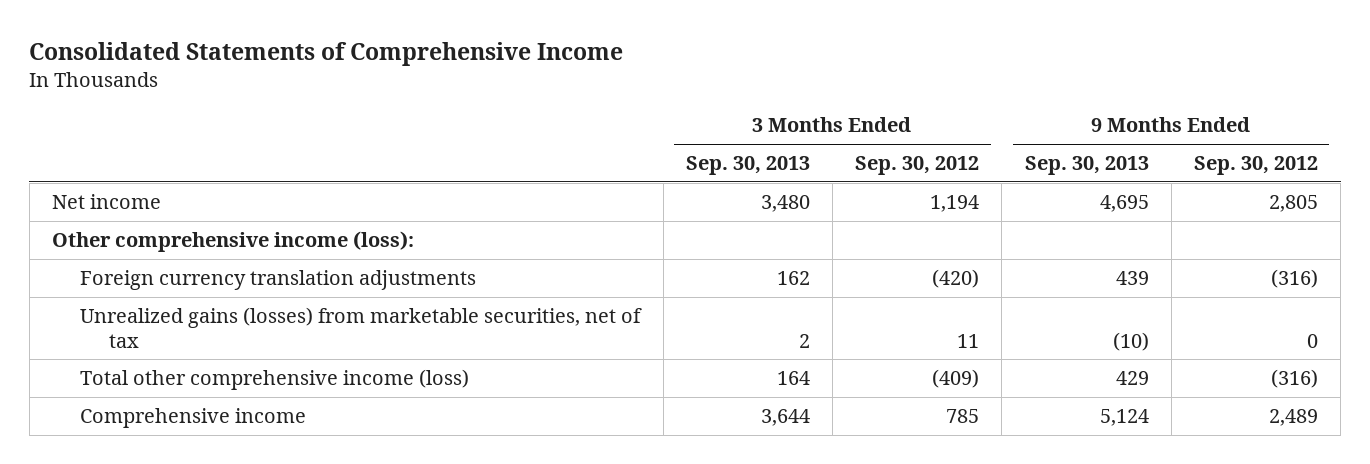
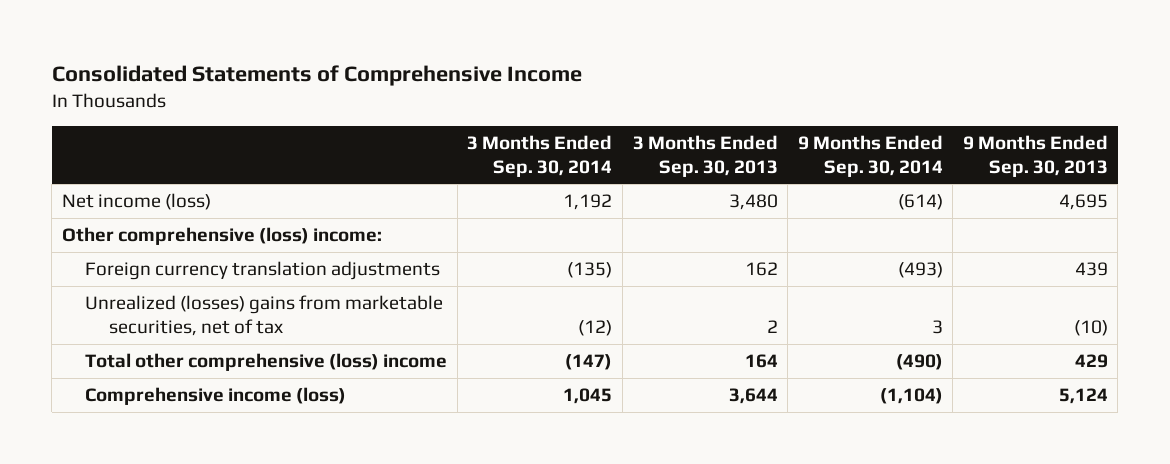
- | 3 Months Ended Sep. 30, 2013 | 3 Months Ended Sep. 30, 2012 | 9 Months Ended Sep. 30, 2013 | 9 Months Ended Sep. 30, 2012
+ | 3 Months Ended Sep. 30, 2014 | 3 Months Ended Sep. 30, 2013 | 9 Months Ended Sep. 30, 2014 | 9 Months Ended Sep. 30, 2013
- Net income | 3,480 | 1,194 | 4,695 | 2,805
- Other comprehensive income (loss):
+ Net income (loss) | 1,192 | 3,480 | (614) | 4,695
+ Other comprehensive (loss) income:
- Unrealized gains (losses) from marketable securities, net of tax | 2 | 11 | (10) | 0
- Total other comprehensive income (loss) | 164 | (409) | 429 | (316)
- Comprehensive income | 3,644 | 785 | 5,124 | 2,489
+ Unrealized (losses) gains from marketable securities, net of tax | (12) | 2 | 3 | (10)
+ Total other comprehensive (loss) income | (147) | 164 | (490) | 429
+ Comprehensive income (loss) | 1,045 | 3,644 | (1,104) | 5,124

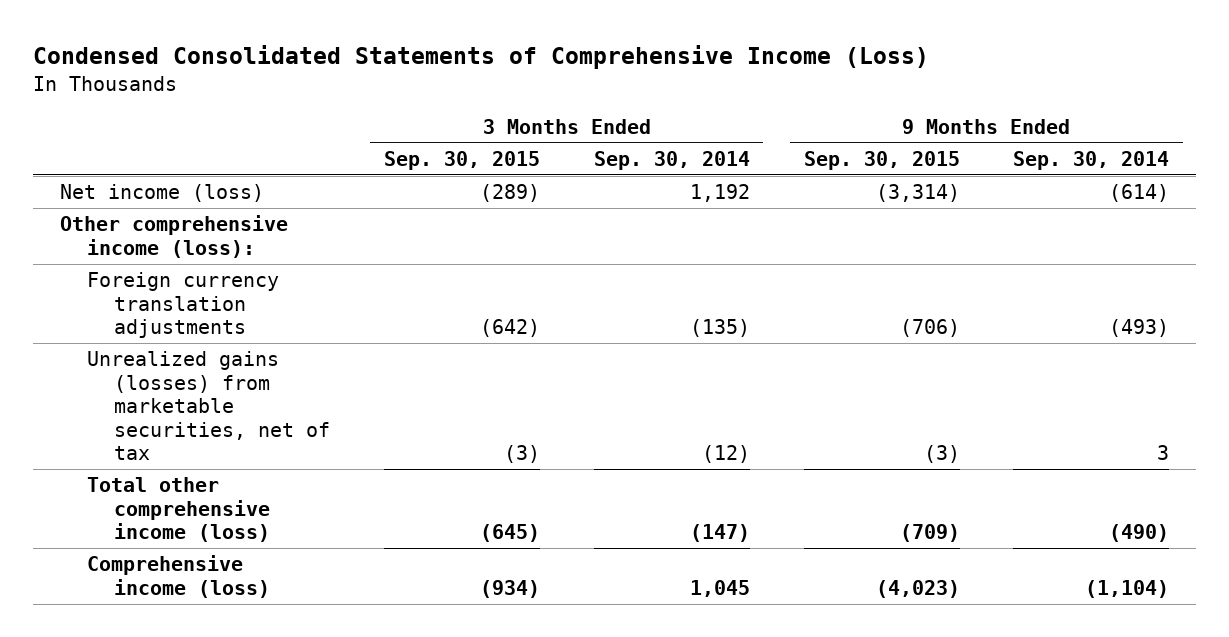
- Consolidated Statements of Comprehensive Income
+ Condensed Consolidated Statements of Comprehensive Income (Loss)
- | 3 Months Ended Sep. 30, 2014 | 3 Months Ended Sep. 30, 2013 | 9 Months Ended Sep. 30, 2014 | 9 Months Ended Sep. 30, 2013
+ | 3 Months Ended Sep. 30, 2015 | 3 Months Ended Sep. 30, 2014 | 9 Months Ended Sep. 30, 2015 | 9 Months Ended Sep. 30, 2014
- Other comprehensive (loss) income:
+ Other comprehensive income (loss):
- Unrealized (losses) gains from marketable securities, net of tax | (12) | 2 | 3 | (10)
- Total other comprehensive (loss) income | (147) | 164 | (490) | 429
+ Unrealized gains (losses) from marketable securities, net of tax | (3) | (12) | (3) | 3
+ Total other comprehensive income (loss) | (645) | (147) | (709) | (490)

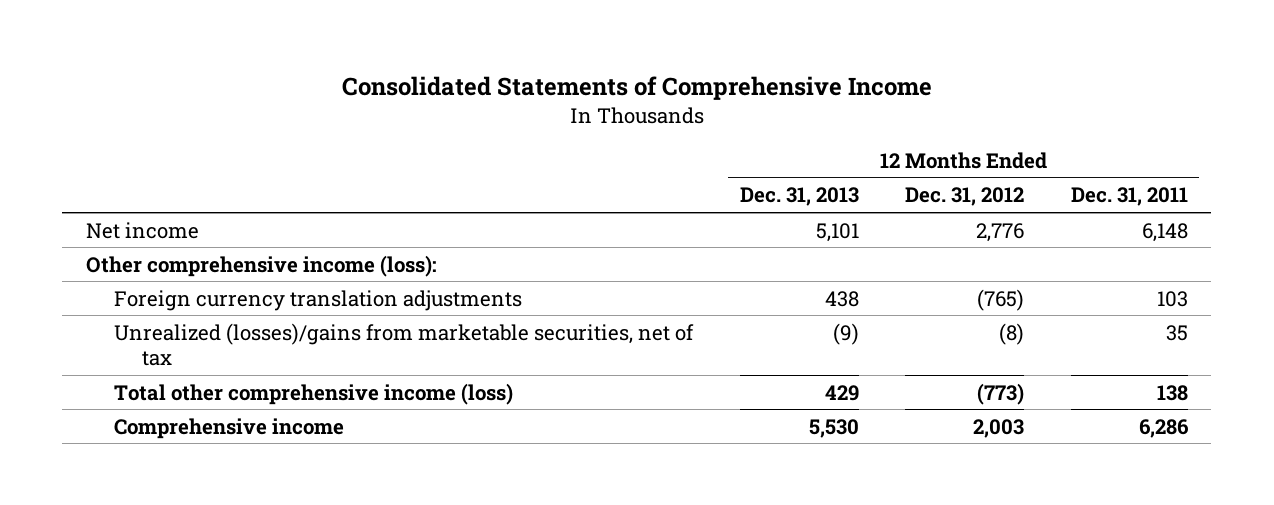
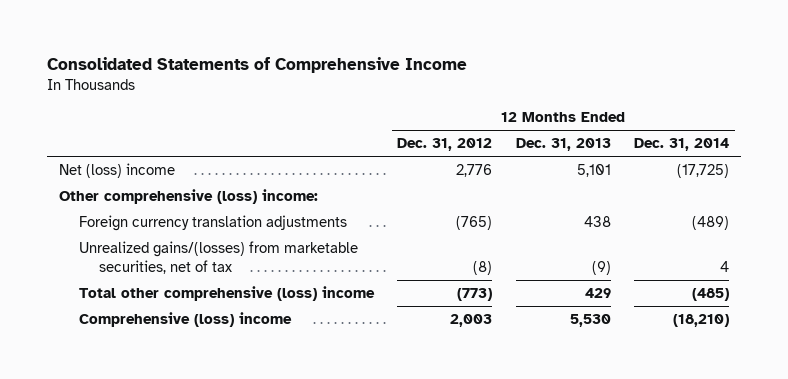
- | 12 Months Ended Dec. 31, 2013 | 12 Months Ended Dec. 31, 2012 | 12 Months Ended Dec. 31, 2011
+ | 12 Months Ended Dec. 31, 2012 | 12 Months Ended Dec. 31, 2013 | 12 Months Ended Dec. 31, 2014
- Net income | 5,101 | 2,776 | 6,148
- Other comprehensive income (loss):
+ Net (loss) income | 2,776 | 5,101 | (17,725)
+ Other comprehensive (loss) income:
- Unrealized (losses)/gains from marketable securities, net of tax | (9) | (8) | 35
- Total other comprehensive income (loss) | 429 | (773) | 138
- Comprehensive income | 5,530 | 2,003 | 6,286
+ Unrealized gains/(losses) from marketable securities, net of tax | (8) | (9) | 4
+ Total other comprehensive (loss) income | (773) | 429 | (485)
+ Comprehensive (loss) income | 2,003 | 5,530 | (18,210)

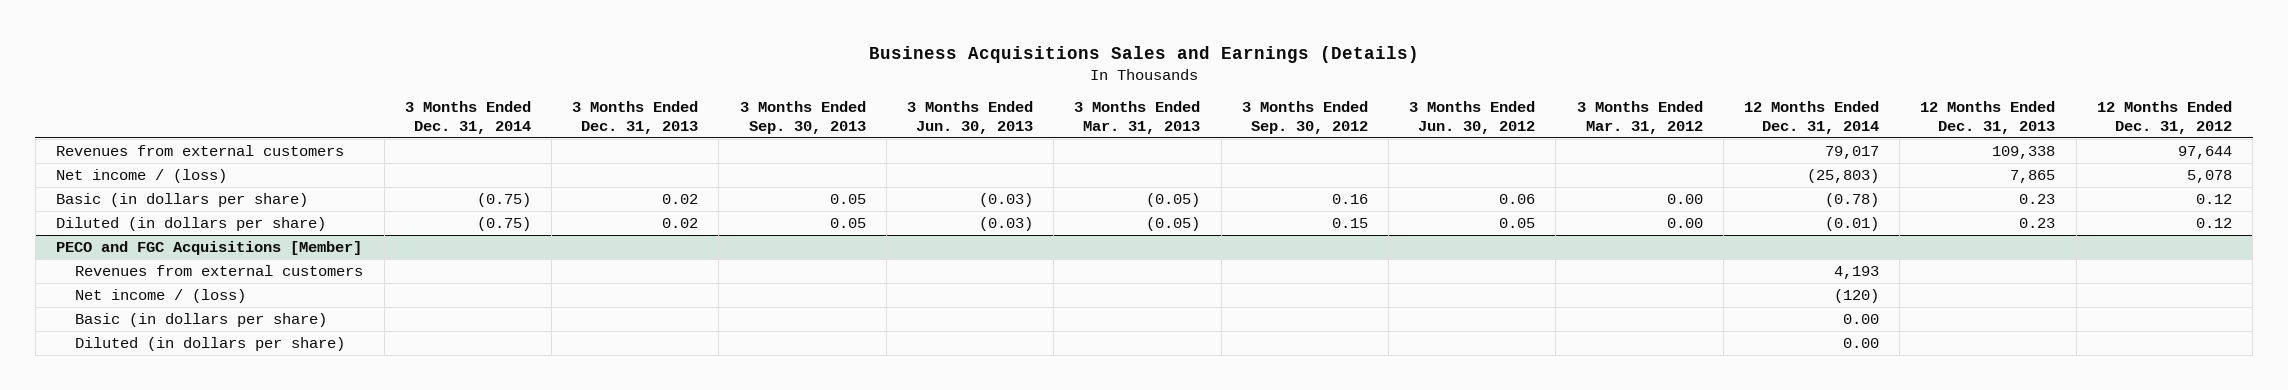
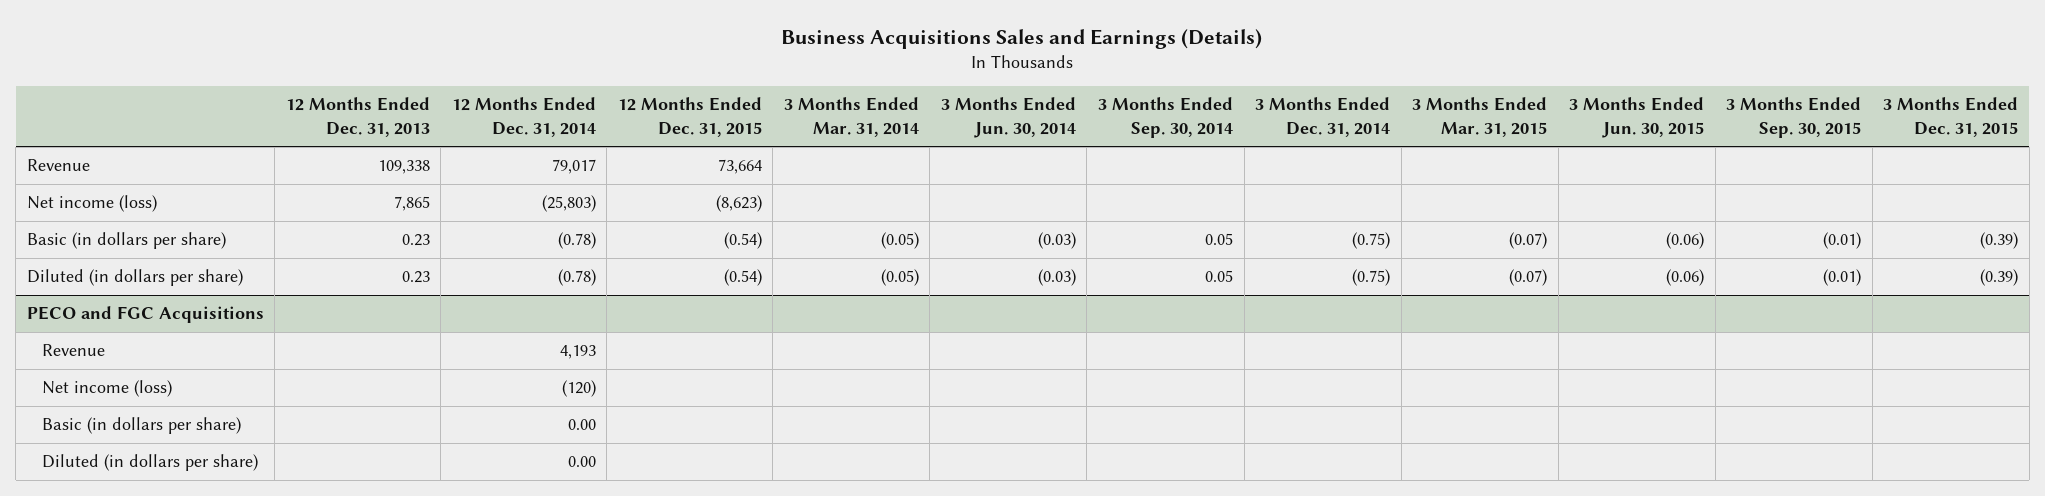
- | 3 Months Ended Dec. 31, 2014 | 3 Months Ended Dec. 31, 2013 | 3 Months Ended Sep. 30, 2013 | 3 Months Ended Jun. 30, 2013 | 3 Months Ended Mar. 31, 2013 | 3 Months Ended Sep. 30, 2012 | 3 Months Ended Jun. 30, 2012 | 3 Months Ended Mar. 31, 2012 | 12 Months Ended Dec. 31, 2014 | 12 Months Ended Dec. 31, 2013 | 12 Months Ended Dec. 31, 2012
+ | 12 Months Ended Dec. 31, 2013 | 12 Months Ended Dec. 31, 2014 | 12 Months Ended Dec. 31, 2015 | 3 Months Ended Mar. 31, 2014 | 3 Months Ended Jun. 30, 2014 | 3 Months Ended Sep. 30, 2014 | 3 Months Ended Dec. 31, 2014 | 3 Months Ended Mar. 31, 2015 | 3 Months Ended Jun. 30, 2015 | 3 Months Ended Sep. 30, 2015 | 3 Months Ended Dec. 31, 2015
- Revenues from external customers | | | | | | | | | 79,017 | 109,338 | 97,644
- Net income / (loss) | | | | | | | | | (25,803) | 7,865 | 5,078
+ Revenue | 109,338 | 79,017 | 73,664 | | | | | | | |
+ Net income (loss) | 7,865 | (25,803) | (8,623) | | | | | | | |
- Diluted (in dollars per share) | (0.75) | 0.02 | 0.05 | (0.03) | (0.05) | 0.15 | 0.05 | 0.00 | (0.01) | 0.23 | 0.12
- PECO and FGC Acquisitions [Member]
- Revenues from external customers | | | | | | | | | 4,193 | |
- Net income / (loss) | | | | | | | | | (120) | |
+ Diluted (in dollars per share) | 0.23 | (0.78) | (0.54) | (0.05) | (0.03) | 0.05 | (0.75) | (0.07) | (0.06) | (0.01) | (0.39)
+ PECO and FGC Acquisitions
+ Revenue | | 4,193 | | | | | | | | |
+ Net income (loss) | | (120) | | | | | | | | |

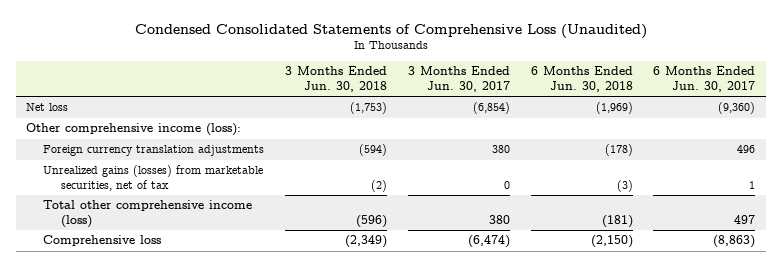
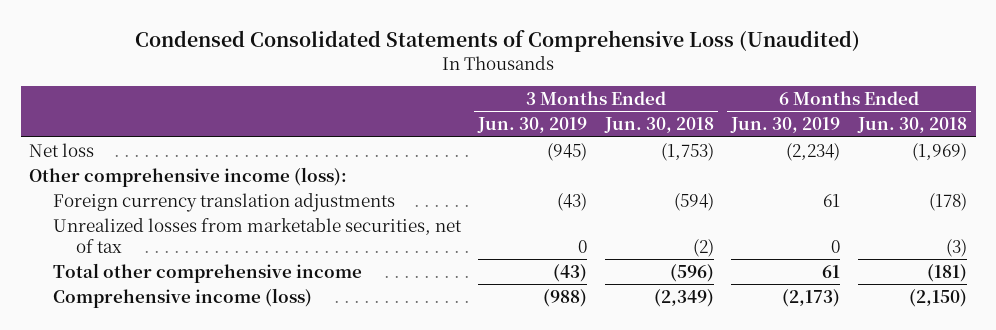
- | 3 Months Ended Jun. 30, 2018 | 3 Months Ended Jun. 30, 2017 | 6 Months Ended Jun. 30, 2018 | 6 Months Ended Jun. 30, 2017
+ | 3 Months Ended Jun. 30, 2019 | 3 Months Ended Jun. 30, 2018 | 6 Months Ended Jun. 30, 2019 | 6 Months Ended Jun. 30, 2018
- Unrealized gains (losses) from marketable securities, net of tax | (2) | 0 | (3) | 1
- Total other comprehensive income (loss) | (596) | 380 | (181) | 497
- Comprehensive loss | (2,349) | (6,474) | (2,150) | (8,863)
+ Unrealized losses from marketable securities, net of tax | 0 | (2) | 0 | (3)
+ Total other comprehensive income | (43) | (596) | 61 | (181)
+ Comprehensive income (loss) | (988) | (2,349) | (2,173) | (2,150)

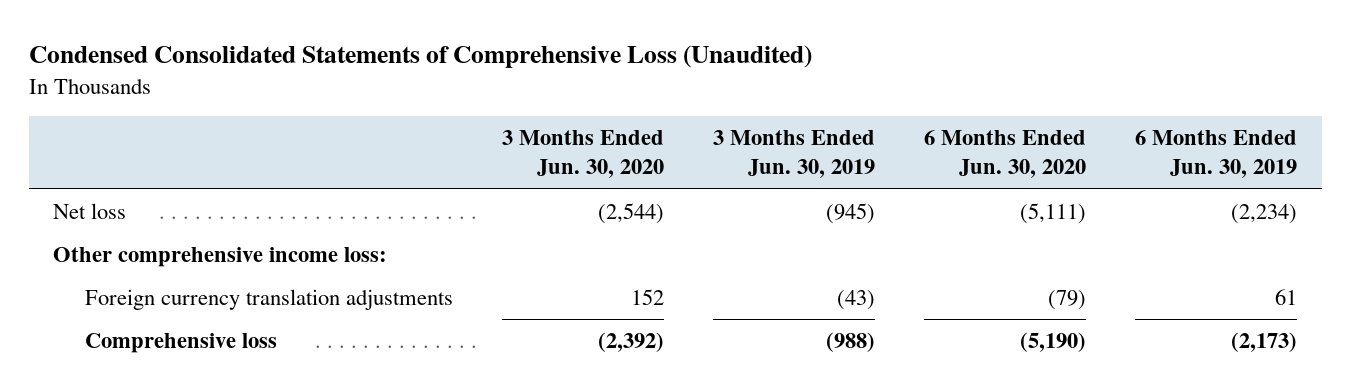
- | 3 Months Ended Jun. 30, 2019 | 3 Months Ended Jun. 30, 2018 | 6 Months Ended Jun. 30, 2019 | 6 Months Ended Jun. 30, 2018
+ | 3 Months Ended Jun. 30, 2020 | 3 Months Ended Jun. 30, 2019 | 6 Months Ended Jun. 30, 2020 | 6 Months Ended Jun. 30, 2019
- Other comprehensive income (loss):
+ Other comprehensive income loss:
- Unrealized losses from marketable securities, net of tax | 0 | (2) | 0 | (3)
- Total other comprehensive income | (43) | (596) | 61 | (181)
- Comprehensive income (loss) | (988) | (2,349) | (2,173) | (2,150)
+ Comprehensive loss | (2,392) | (988) | (5,190) | (2,173)

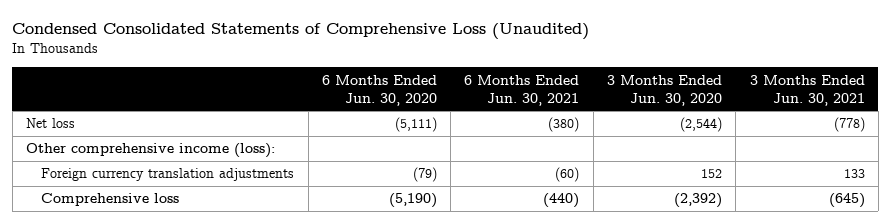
- | 3 Months Ended Jun. 30, 2020 | 3 Months Ended Jun. 30, 2019 | 6 Months Ended Jun. 30, 2020 | 6 Months Ended Jun. 30, 2019
+ | 6 Months Ended Jun. 30, 2020 | 6 Months Ended Jun. 30, 2021 | 3 Months Ended Jun. 30, 2020 | 3 Months Ended Jun. 30, 2021
- Other comprehensive income loss:
+ Other comprehensive income (loss):

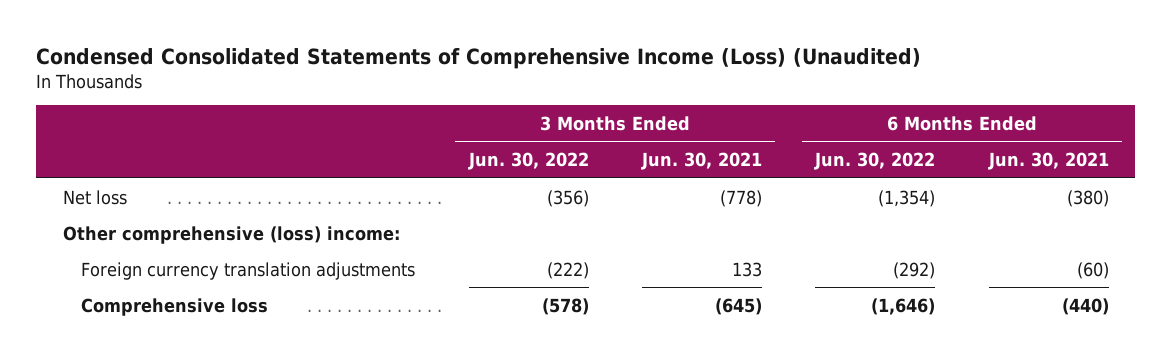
- Condensed Consolidated Statements of Comprehensive Loss (Unaudited)
+ Condensed Consolidated Statements of Comprehensive Income (Loss) (Unaudited)
- | 6 Months Ended Jun. 30, 2020 | 6 Months Ended Jun. 30, 2021 | 3 Months Ended Jun. 30, 2020 | 3 Months Ended Jun. 30, 2021
+ | 3 Months Ended Jun. 30, 2022 | 3 Months Ended Jun. 30, 2021 | 6 Months Ended Jun. 30, 2022 | 6 Months Ended Jun. 30, 2021
- Other comprehensive income (loss):
+ Other comprehensive (loss) income:

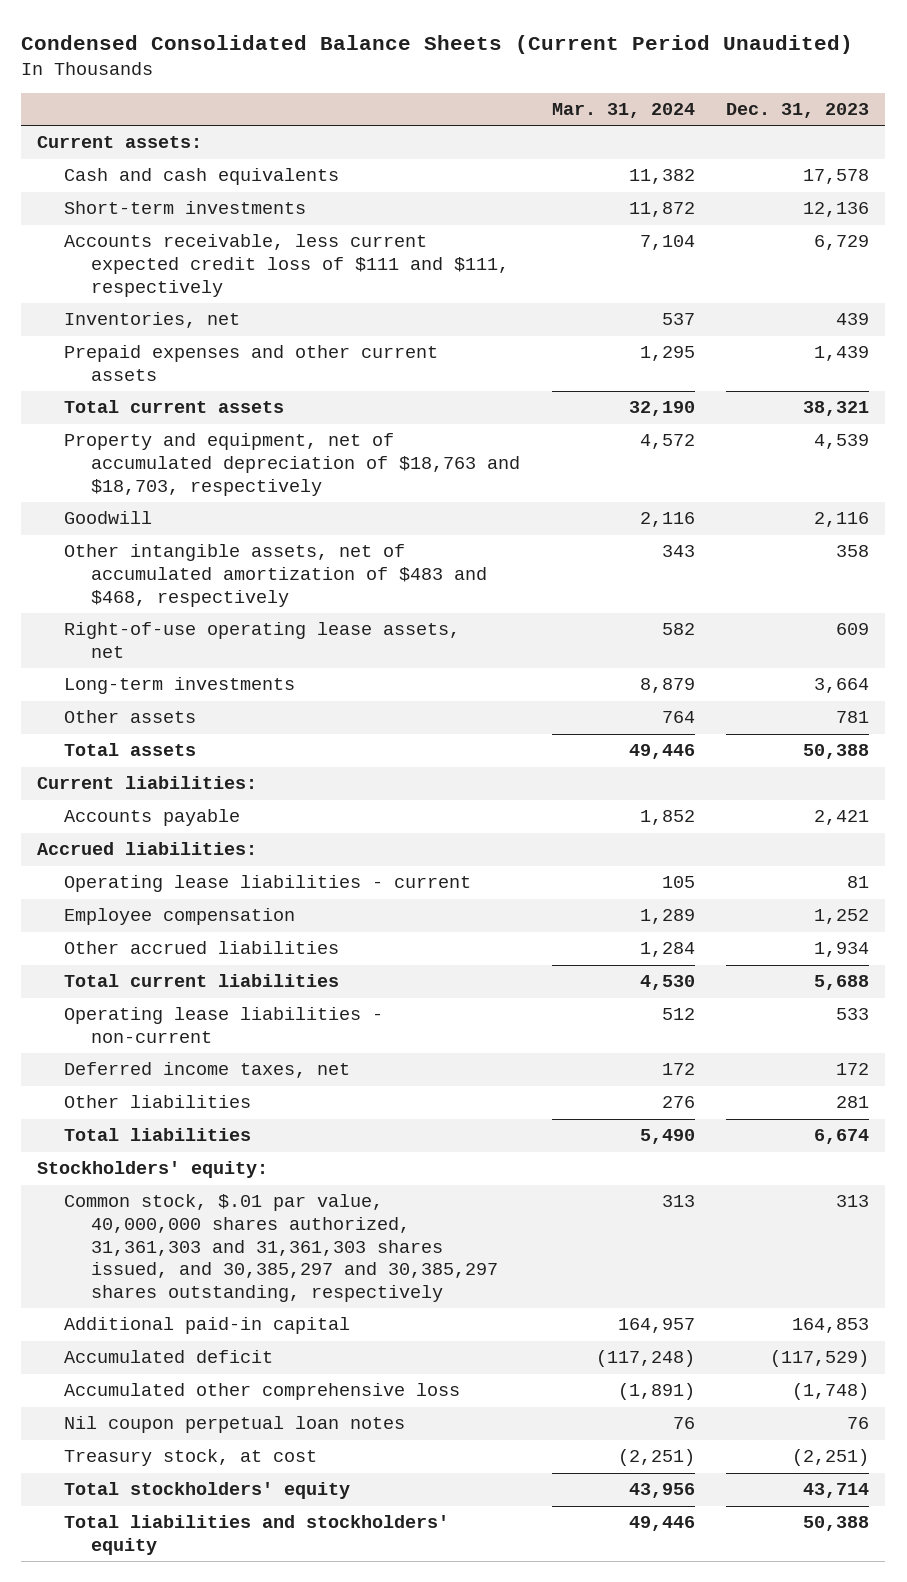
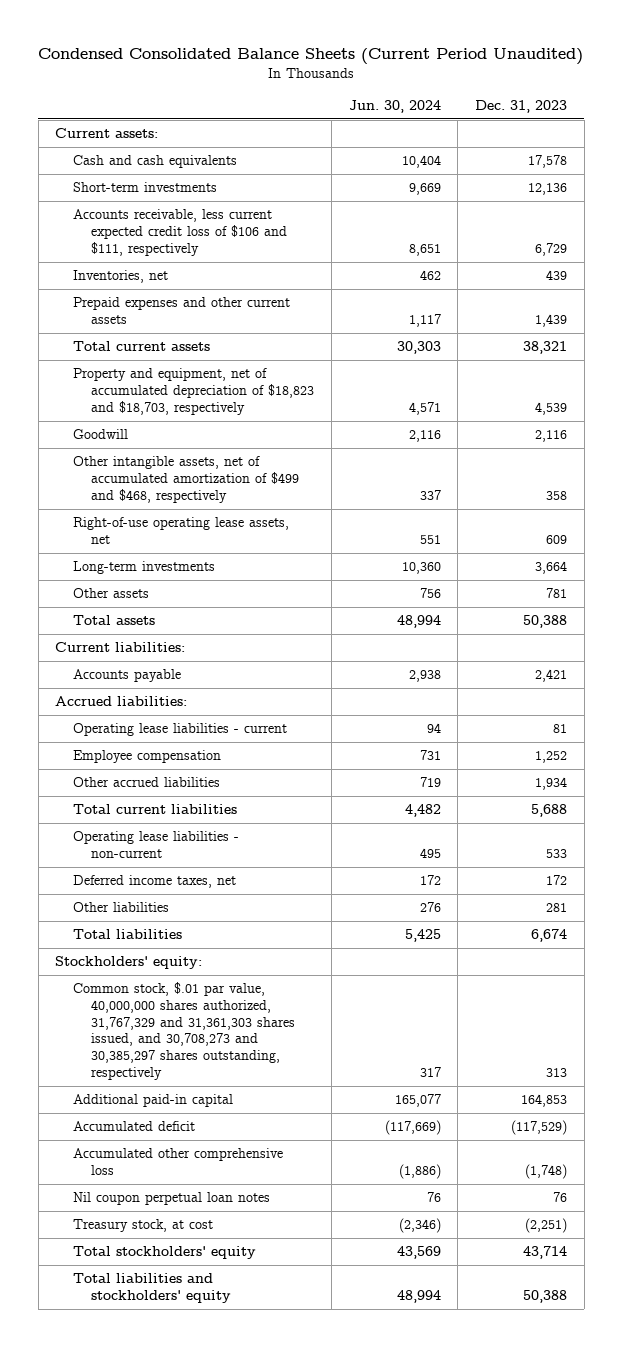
- | Mar. 31, 2024 | Dec. 31, 2023
+ | Jun. 30, 2024 | Dec. 31, 2023
- Accounts receivable, less current expected credit loss of $111 and $111, respectively | 7,104 | 6,729
+ Accounts receivable, less current expected credit loss of $106 and $111, respectively | 8,651 | 6,729
- Property and equipment, net of accumulated depreciation of $18,763 and $18,703, respectively | 4,572 | 4,539
+ Property and equipment, net of accumulated depreciation of $18,823 and $18,703, respectively | 4,571 | 4,539
- Other intangible assets, net of accumulated amortization of $483 and $468, respectively | 343 | 358
+ Other intangible assets, net of accumulated amortization of $499 and $468, respectively | 337 | 358
- Common stock, $.01 par value, 40,000,000 shares authorized, 31,361,303 and 31,361,303 shares issued, and 30,385,297 and 30,385,297 shares outstanding, respectively | 313 | 313
+ Common stock, $.01 par value, 40,000,000 shares authorized, 31,767,329 and 31,361,303 shares issued, and 30,708,273 and 30,385,297 shares outstanding, respectively | 317 | 313

